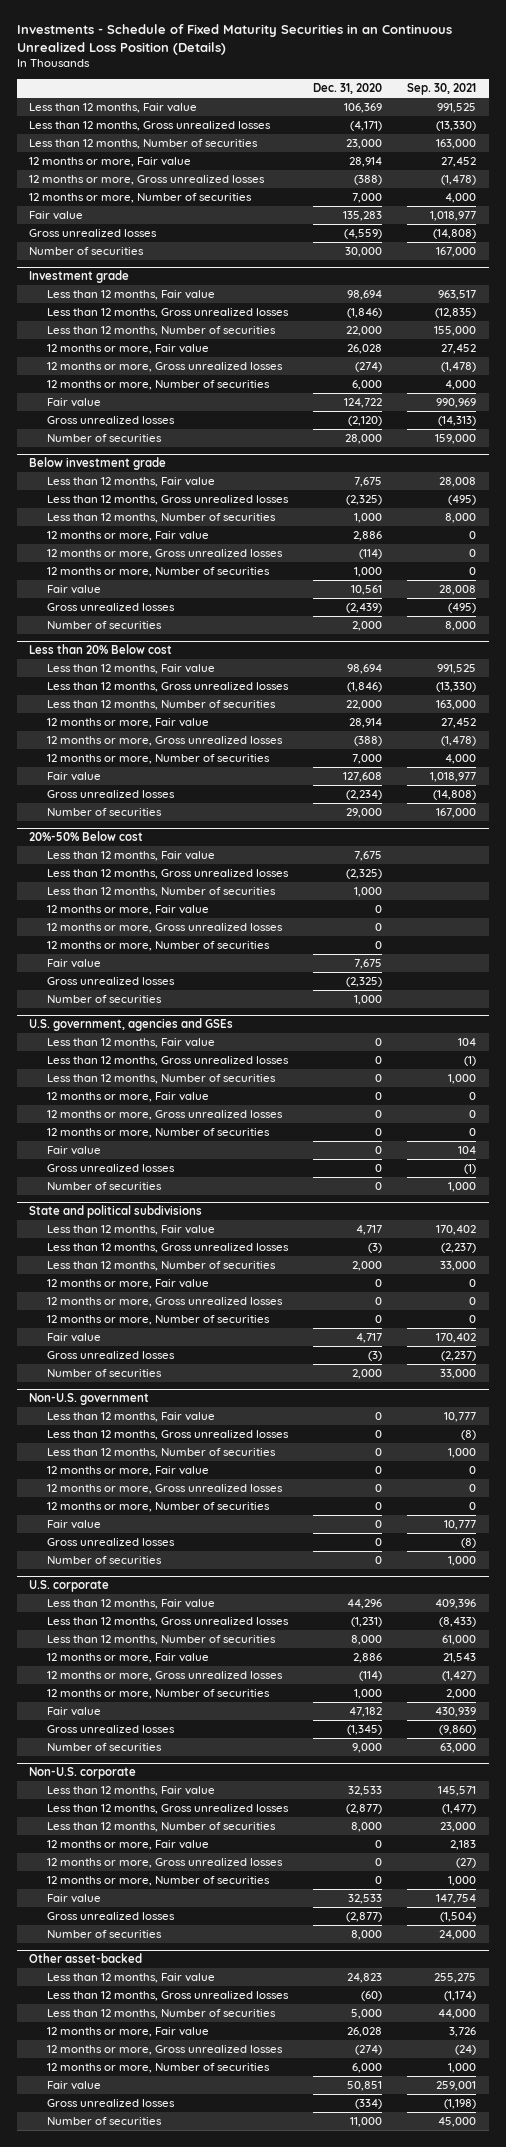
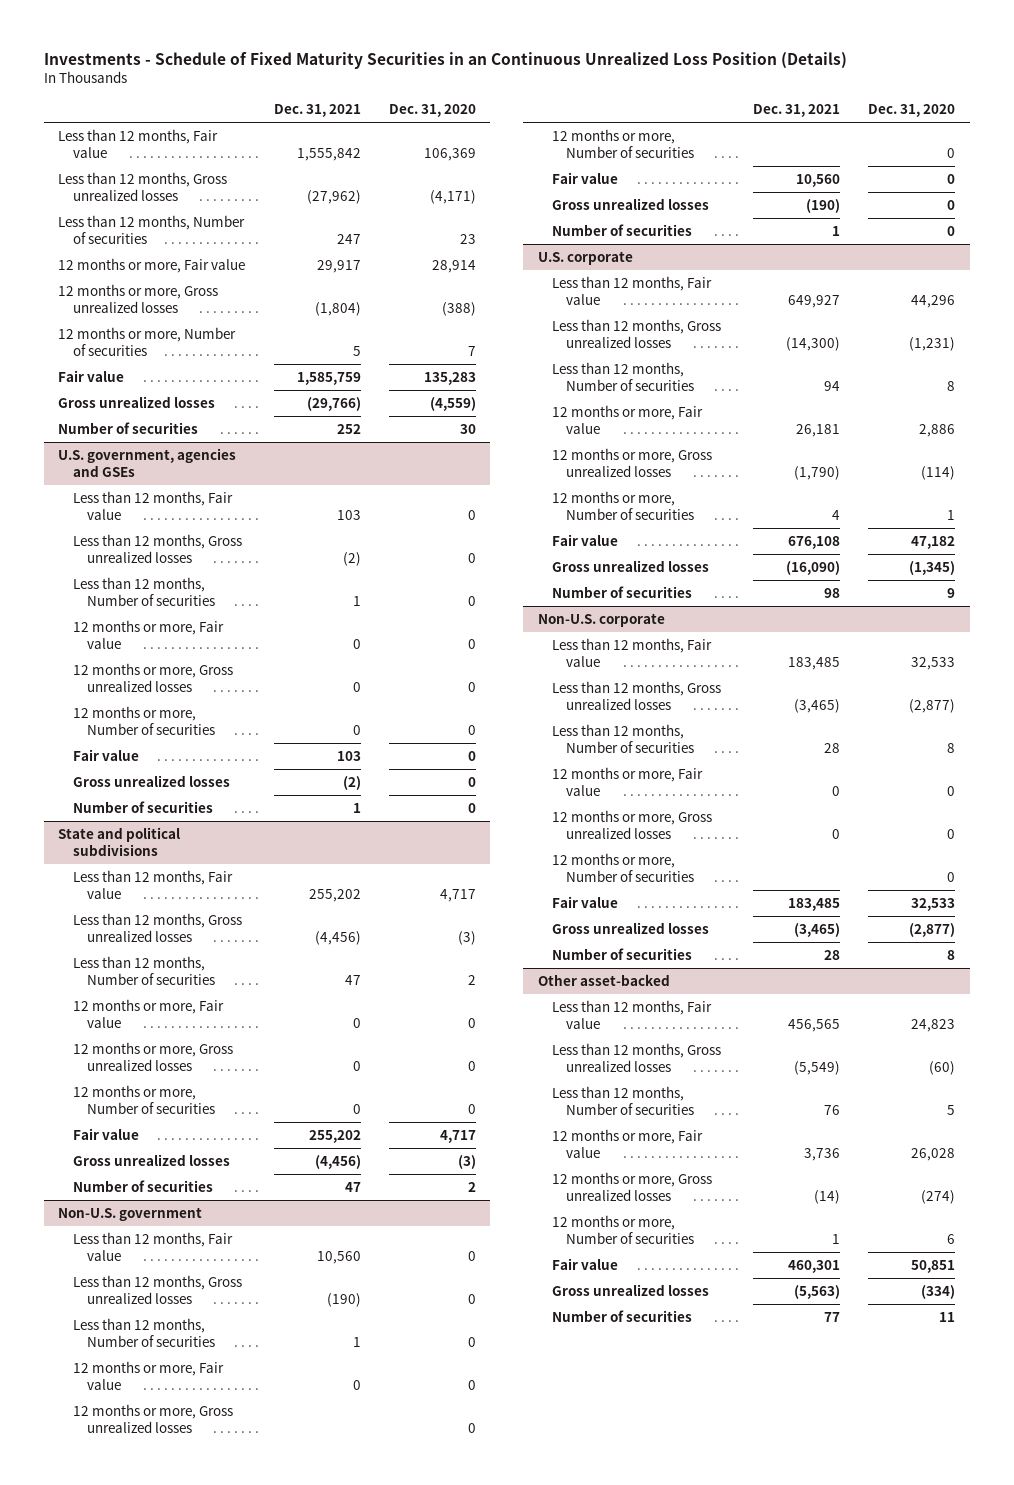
- | Dec. 31, 2020 | Sep. 30, 2021
+ | Dec. 31, 2021 | Dec. 31, 2020
- Less than 12 months, Number of securities | 23,000 | 163,000
+ Less than 12 months, Number of securities | 247 | 23
- 12 months or more, Number of securities | 7,000 | 4,000
+ 12 months or more, Number of securities | 5 | 7
- Number of securities | 30,000 | 167,000
- Investment grade
- Less than 12 months, Fair value | 98,694 | 963,517
- Less than 12 months, Gross unrealized losses | (1,846) | (12,835)
- Less than 12 months, Number of securities | 22,000 | 155,000
- 12 months or more, Fair value | 26,028 | 27,452
- 12 months or more, Gross unrealized losses | (274) | (1,478)
- 12 months or more, Number of securities | 6,000 | 4,000
- Fair value | 124,722 | 990,969
- Gross unrealized losses | (2,120) | (14,313)
- Number of securities | 28,000 | 159,000
- Below investment grade
- Less than 12 months, Fair value | 7,675 | 28,008
- Less than 12 months, Gross unrealized losses | (2,325) | (495)
- Less than 12 months, Number of securities | 1,000 | 8,000
- 12 months or more, Fair value | 2,886 | 0
- 12 months or more, Gross unrealized losses | (114) | 0
- 12 months or more, Number of securities | 1,000 | 0
- Fair value | 10,561 | 28,008
- Gross unrealized losses | (2,439) | (495)
- Number of securities | 2,000 | 8,000
- Less than 20% Below cost
- Less than 12 months, Fair value | 98,694 | 991,525
- Less than 12 months, Gross unrealized losses | (1,846) | (13,330)
- Less than 12 months, Number of securities | 22,000 | 163,000
- 12 months or more, Fair value | 28,914 | 27,452
- 12 months or more, Gross unrealized losses | (388) | (1,478)
- 12 months or more, Number of securities | 7,000 | 4,000
- Fair value | 127,608 | 1,018,977
- Gross unrealized losses | (2,234) | (14,808)
- Number of securities | 29,000 | 167,000
- 20%-50% Below cost
- Less than 12 months, Fair value | 7,675 |
- Less than 12 months, Gross unrealized losses | (2,325) |
- Less than 12 months, Number of securities | 1,000 |
- 12 months or more, Fair value | 0 |
- 12 months or more, Gross unrealized losses | 0 |
- 12 months or more, Number of securities | 0 |
- Fair value | 7,675 |
- Gross unrealized losses | (2,325) |
- Number of securities | 1,000 |
+ Number of securities | 252 | 30
@ State and political subdivisions
- Less than 12 months, Number of securities | 2,000 | 33,000
+ Less than 12 months, Number of securities | 47 | 2
- Number of securities | 2,000 | 33,000
+ Number of securities | 47 | 2
@ U.S. corporate
- Less than 12 months, Number of securities | 8,000 | 61,000
+ Less than 12 months, Number of securities | 94 | 8
- 12 months or more, Number of securities | 1,000 | 2,000
+ 12 months or more, Number of securities | 4 | 1
- Number of securities | 9,000 | 63,000
+ Number of securities | 98 | 9
@ Non-U.S. corporate
- Less than 12 months, Number of securities | 8,000 | 23,000
+ Less than 12 months, Number of securities | 28 | 8
- Number of securities | 8,000 | 24,000
+ Number of securities | 28 | 8
@ Other asset-backed
- Less than 12 months, Number of securities | 5,000 | 44,000
+ Less than 12 months, Number of securities | 76 | 5
- 12 months or more, Number of securities | 6,000 | 1,000
+ 12 months or more, Number of securities | 1 | 6
- Number of securities | 11,000 | 45,000
+ Number of securities | 77 | 11

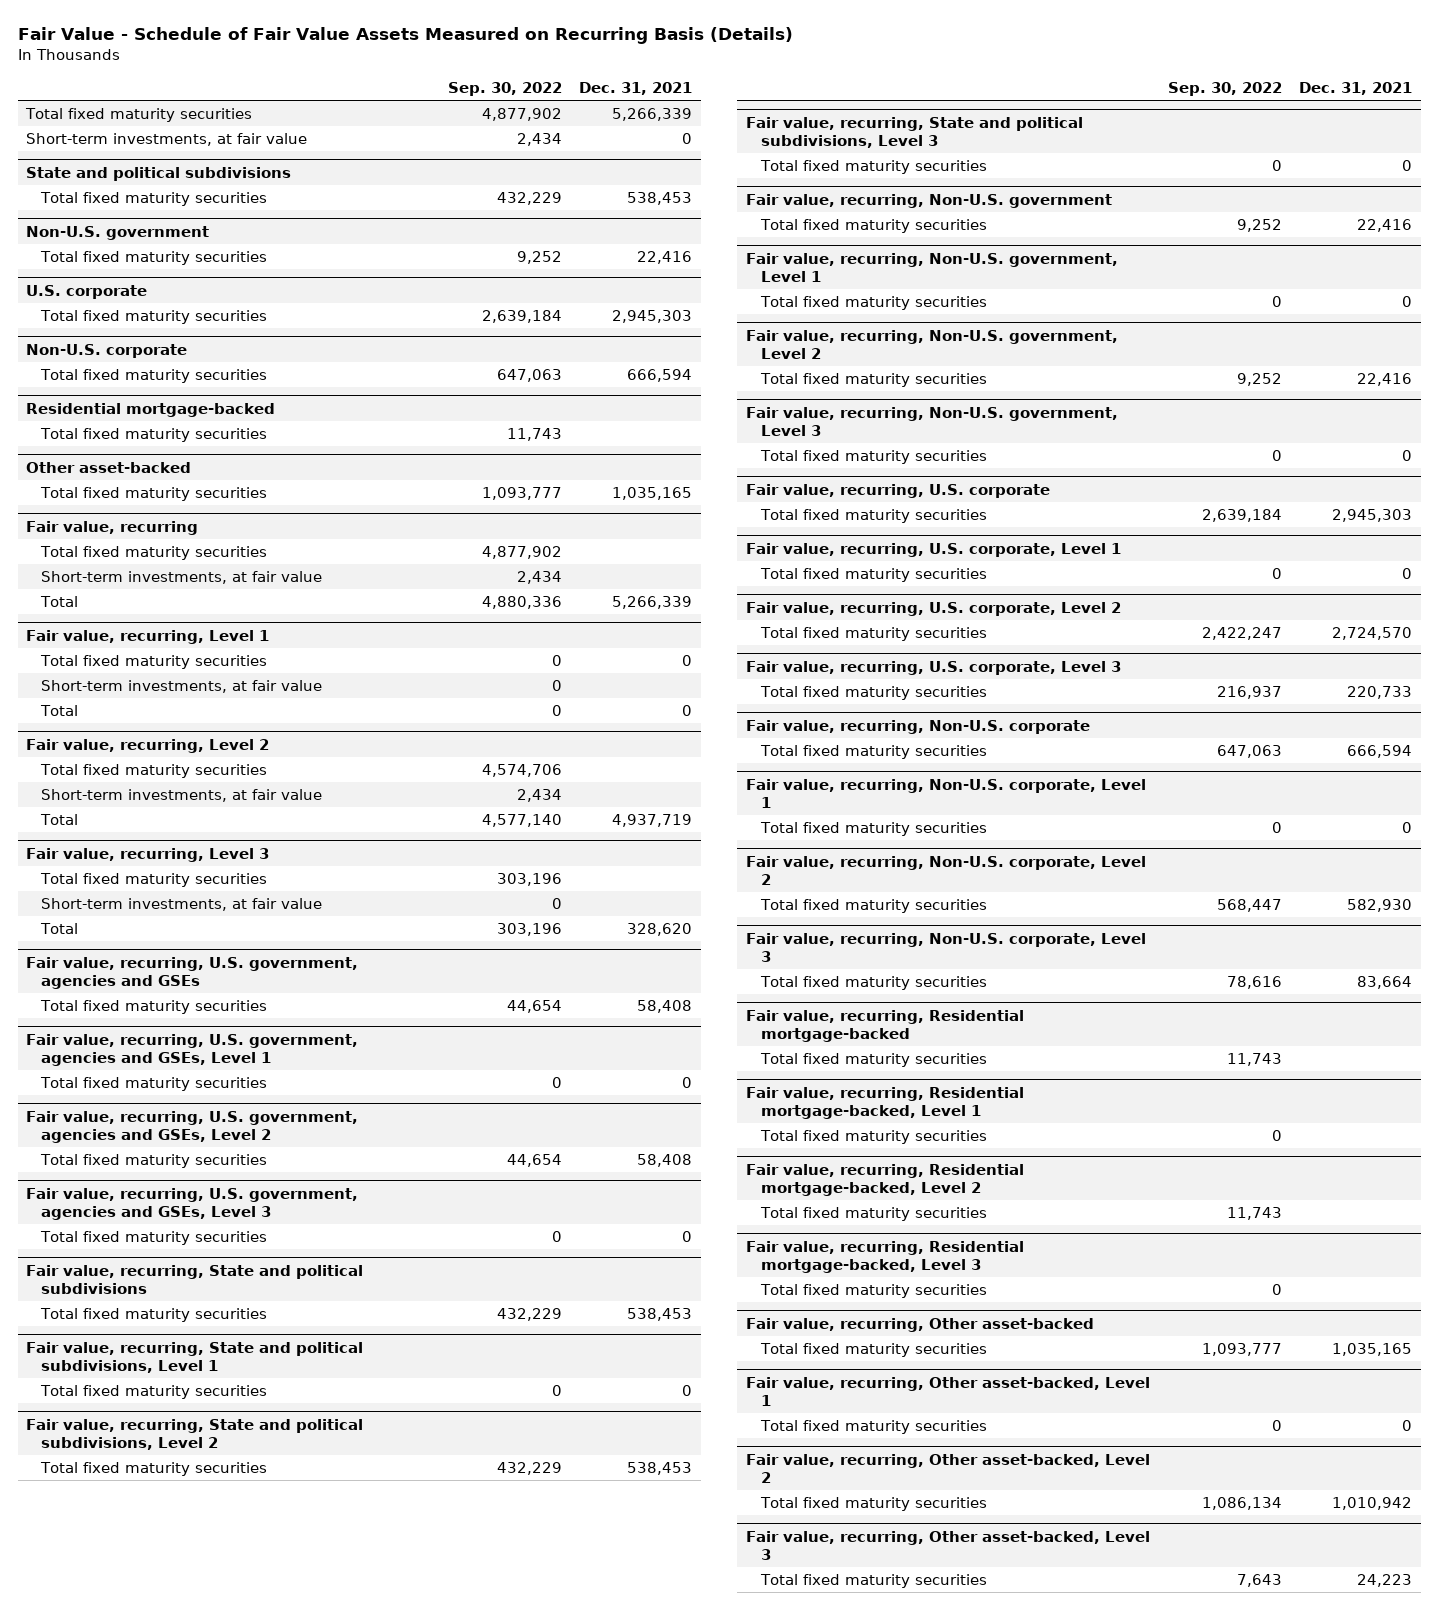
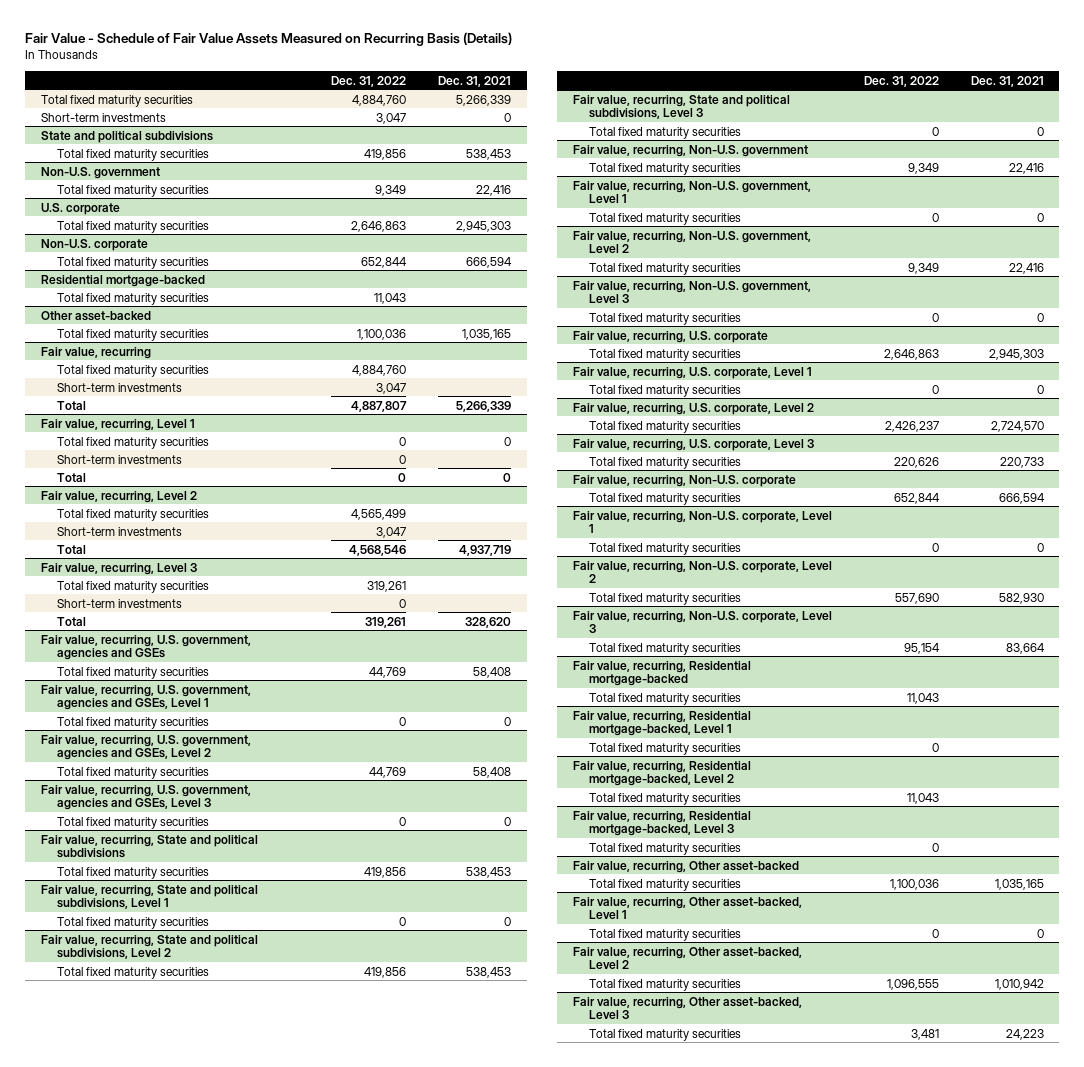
- | Sep. 30, 2022 | Dec. 31, 2021
+ | Dec. 31, 2022 | Dec. 31, 2021
- Short-term investments, at fair value | 2,434 | 0
+ Short-term investments | 3,047 | 0
@ Fair value, recurring
- Short-term investments, at fair value | 2,434 |
+ Short-term investments | 3,047 |
@ Fair value, recurring, Level 1
- Short-term investments, at fair value | 0 |
+ Short-term investments | 0 |
@ Fair value, recurring, Level 2
- Short-term investments, at fair value | 2,434 |
+ Short-term investments | 3,047 |
@ Fair value, recurring, Level 3
- Short-term investments, at fair value | 0 |
+ Short-term investments | 0 |

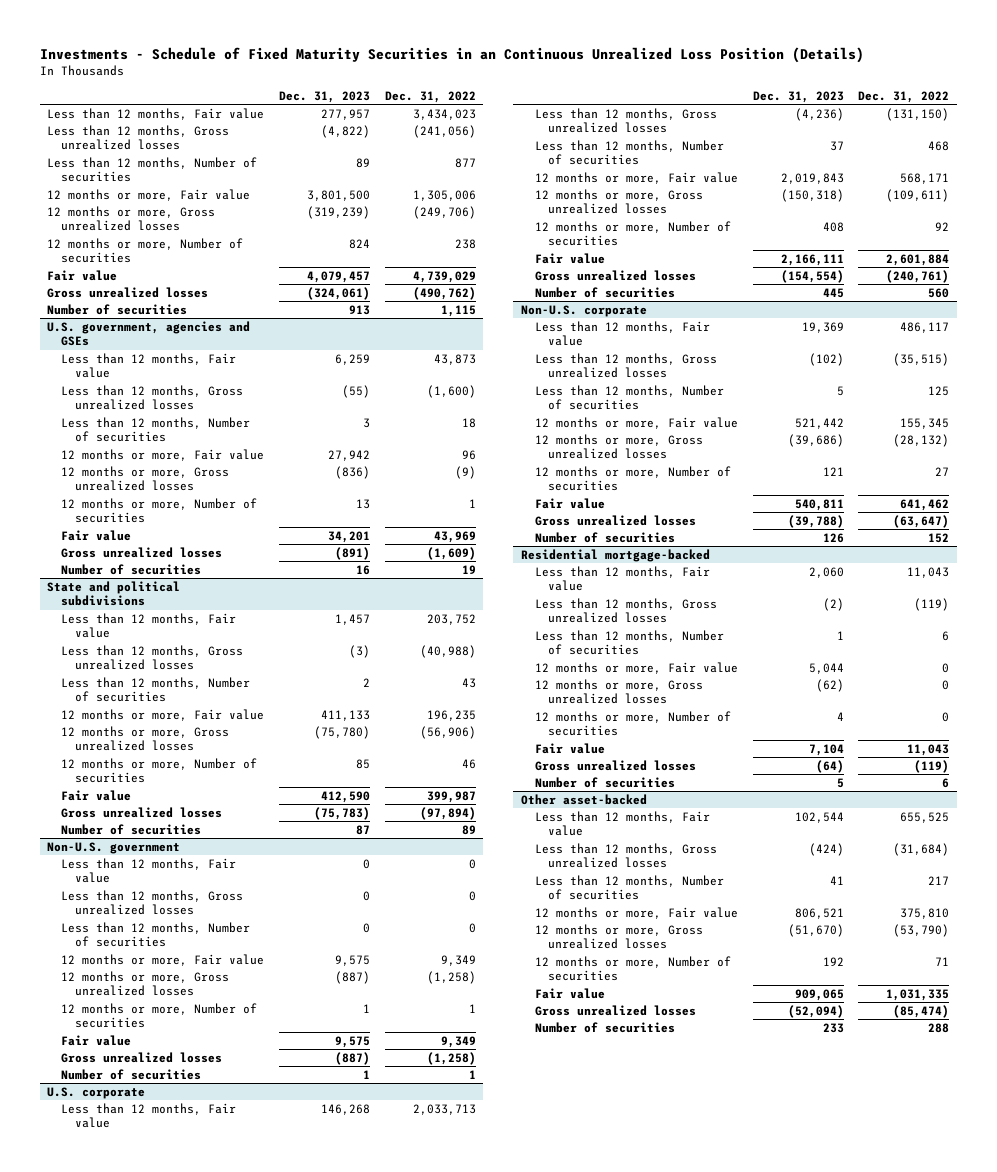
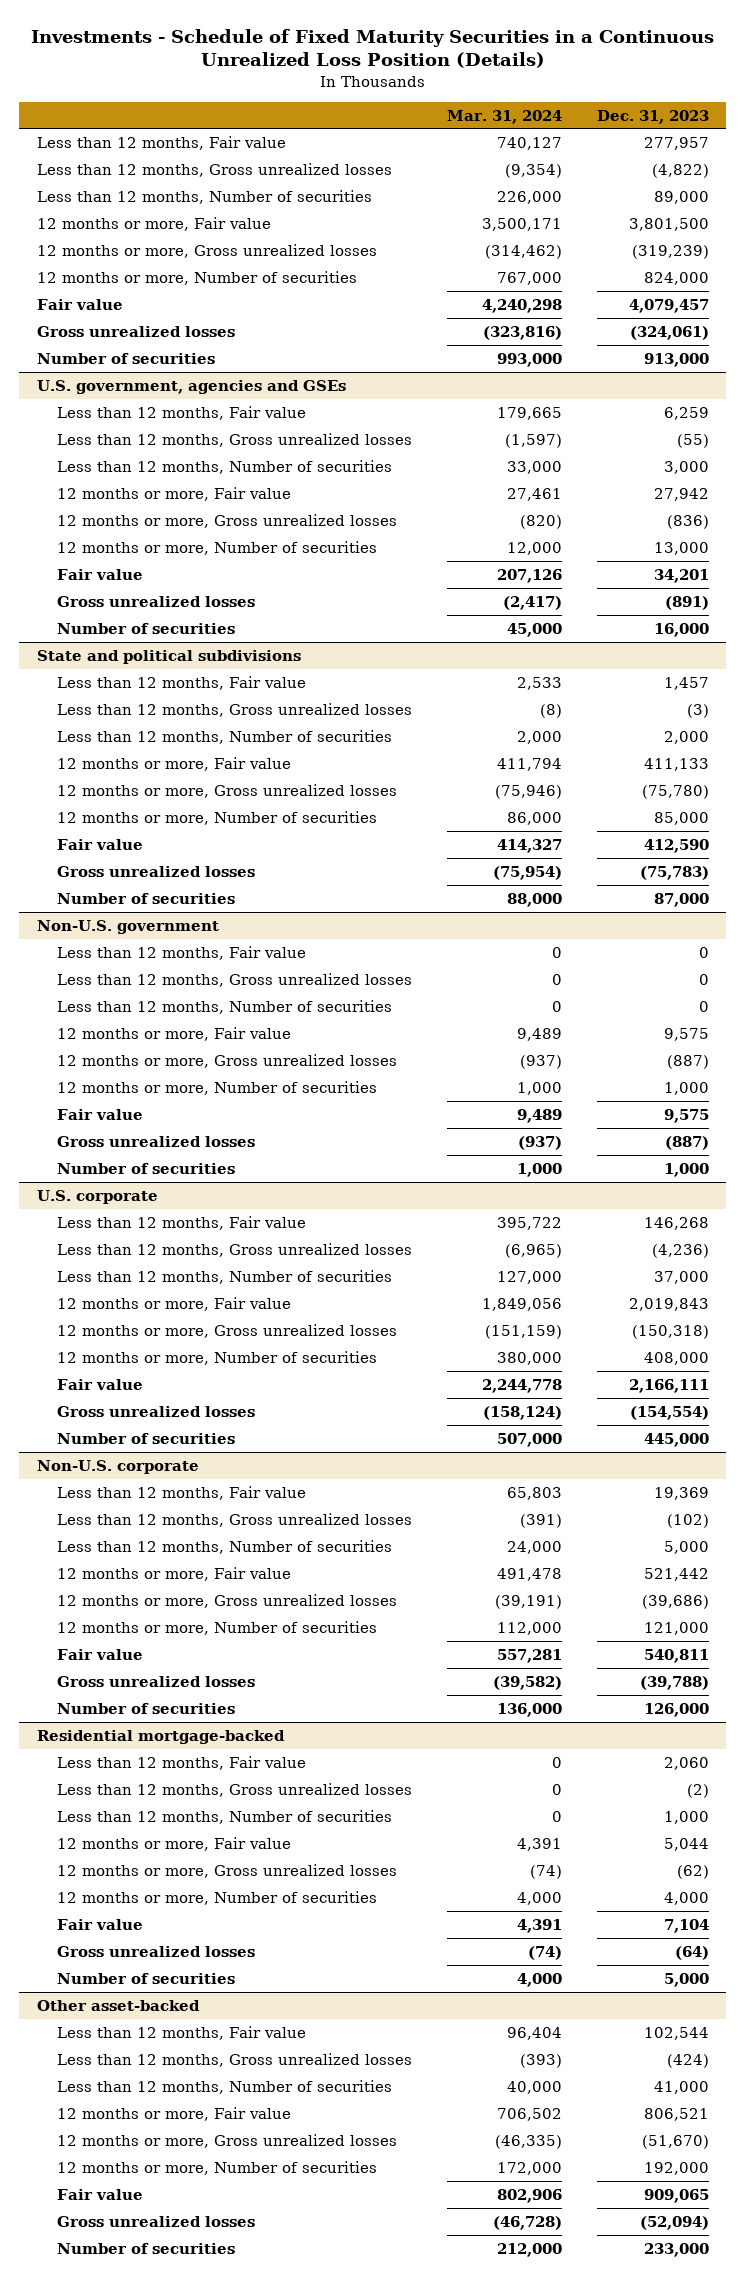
- Investments - Schedule of Fixed Maturity Securities in an Continuous Unrealized Loss Position (Details)
+ Investments - Schedule of Fixed Maturity Securities in a Continuous Unrealized Loss Position (Details)
- | Dec. 31, 2023 | Dec. 31, 2022
+ | Mar. 31, 2024 | Dec. 31, 2023
- Less than 12 months, Number of securities | 89 | 877
+ Less than 12 months, Number of securities | 226,000 | 89,000
- 12 months or more, Number of securities | 824 | 238
+ 12 months or more, Number of securities | 767,000 | 824,000
- Number of securities | 913 | 1,115
+ Number of securities | 993,000 | 913,000
@ U.S. government, agencies and GSEs
- Less than 12 months, Number of securities | 3 | 18
+ Less than 12 months, Number of securities | 33,000 | 3,000
- 12 months or more, Number of securities | 13 | 1
+ 12 months or more, Number of securities | 12,000 | 13,000
- Number of securities | 16 | 19
+ Number of securities | 45,000 | 16,000
@ State and political subdivisions
- Less than 12 months, Number of securities | 2 | 43
+ Less than 12 months, Number of securities | 2,000 | 2,000
- 12 months or more, Number of securities | 85 | 46
+ 12 months or more, Number of securities | 86,000 | 85,000
- Number of securities | 87 | 89
+ Number of securities | 88,000 | 87,000
@ Non-U.S. government
- 12 months or more, Number of securities | 1 | 1
+ 12 months or more, Number of securities | 1,000 | 1,000
- Number of securities | 1 | 1
+ Number of securities | 1,000 | 1,000
@ U.S. corporate
- Less than 12 months, Number of securities | 37 | 468
+ Less than 12 months, Number of securities | 127,000 | 37,000
- 12 months or more, Number of securities | 408 | 92
+ 12 months or more, Number of securities | 380,000 | 408,000
- Number of securities | 445 | 560
+ Number of securities | 507,000 | 445,000
@ Non-U.S. corporate
- Less than 12 months, Number of securities | 5 | 125
+ Less than 12 months, Number of securities | 24,000 | 5,000
- 12 months or more, Number of securities | 121 | 27
+ 12 months or more, Number of securities | 112,000 | 121,000
- Number of securities | 126 | 152
+ Number of securities | 136,000 | 126,000
@ Residential mortgage-backed
- Less than 12 months, Number of securities | 1 | 6
+ Less than 12 months, Number of securities | 0 | 1,000
- 12 months or more, Number of securities | 4 | 0
+ 12 months or more, Number of securities | 4,000 | 4,000
- Number of securities | 5 | 6
+ Number of securities | 4,000 | 5,000
@ Other asset-backed
- Less than 12 months, Number of securities | 41 | 217
+ Less than 12 months, Number of securities | 40,000 | 41,000
- 12 months or more, Number of securities | 192 | 71
+ 12 months or more, Number of securities | 172,000 | 192,000
- Number of securities | 233 | 288
+ Number of securities | 212,000 | 233,000

